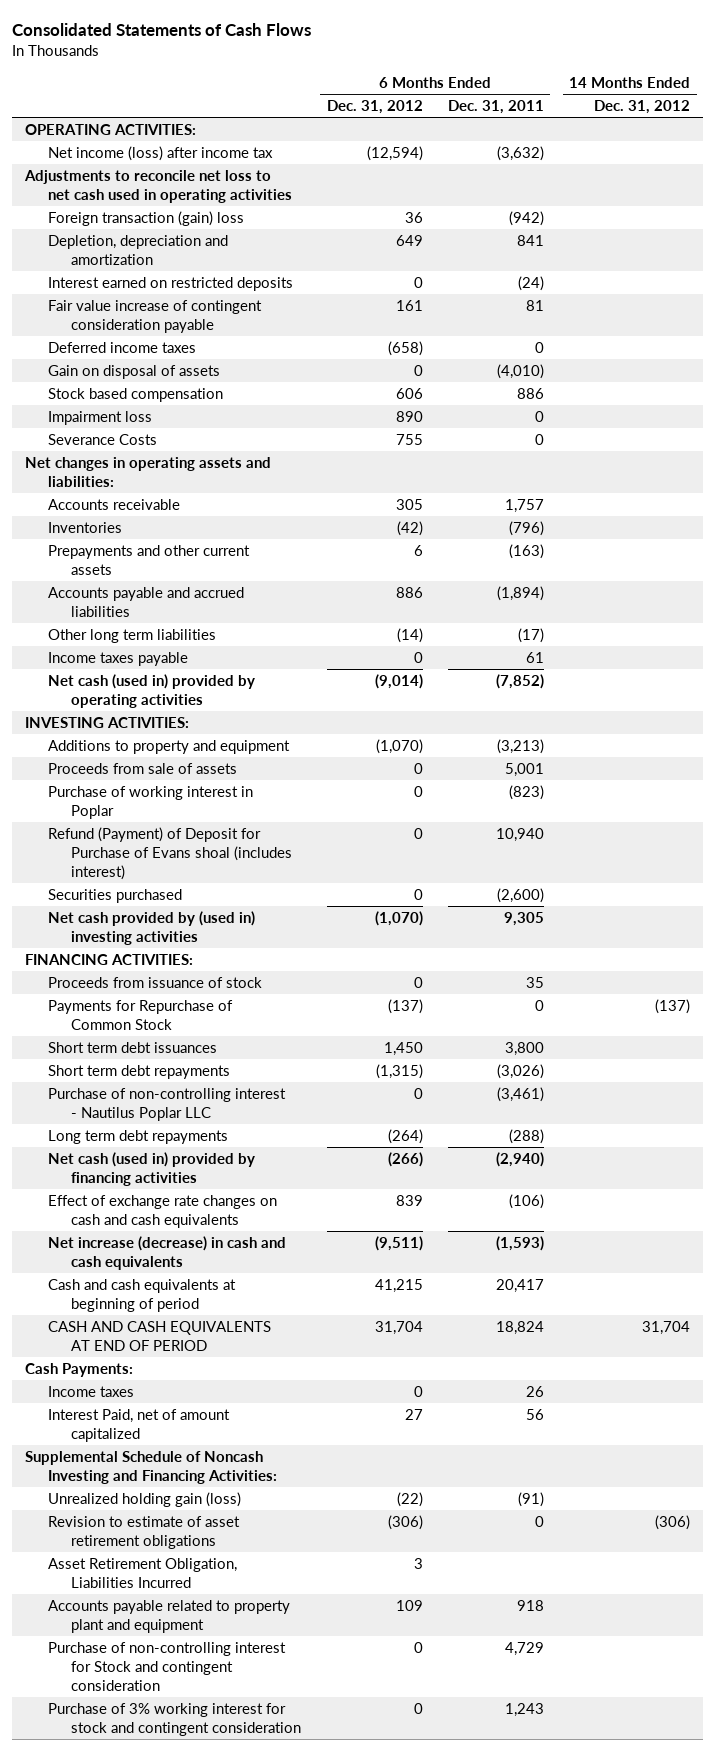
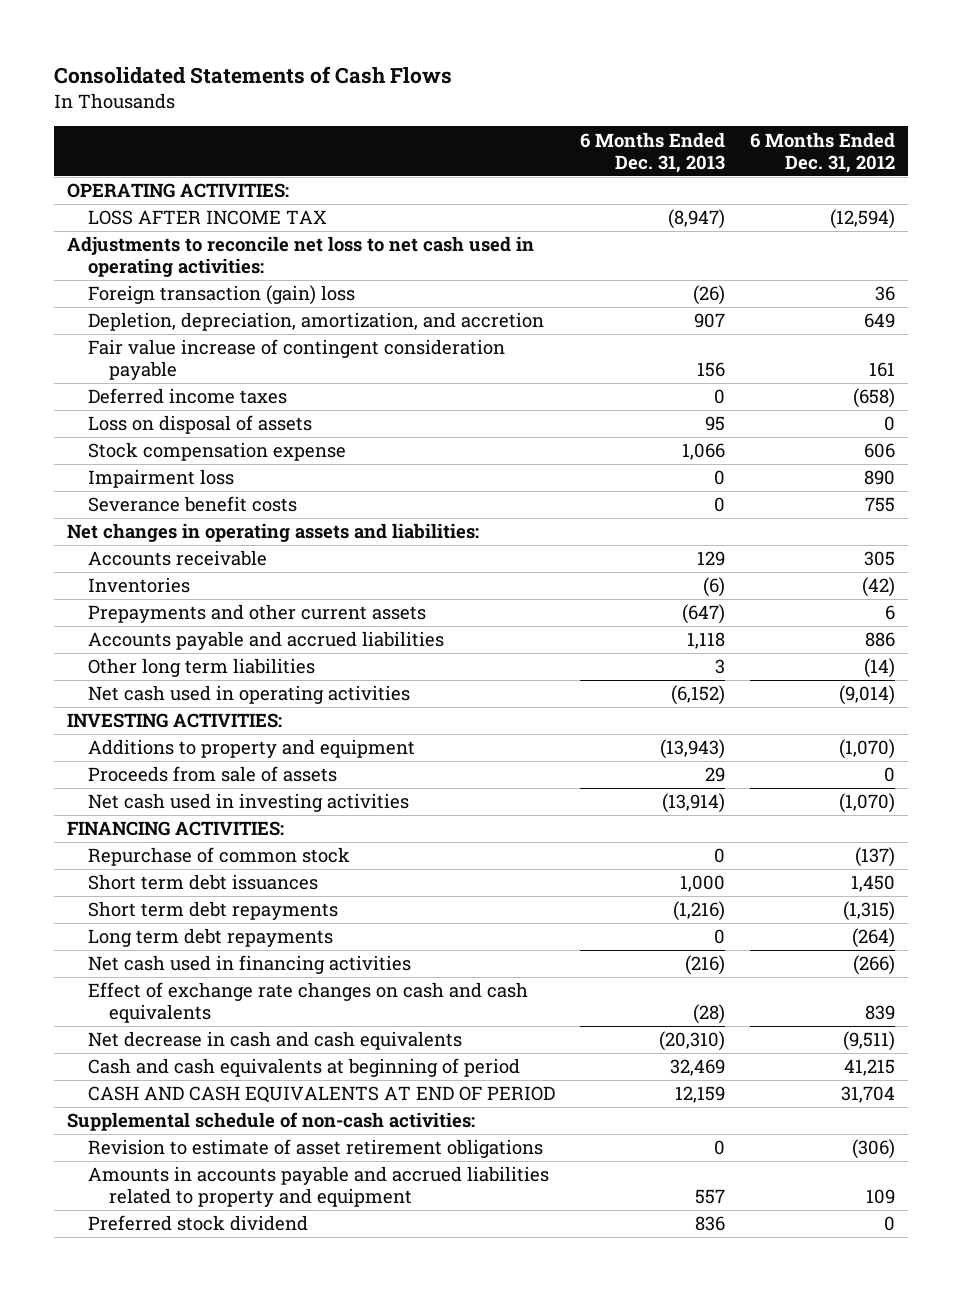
- | 6 Months Ended Dec. 31, 2012 | 6 Months Ended Dec. 31, 2011 | 14 Months Ended Dec. 31, 2012
+ | 6 Months Ended Dec. 31, 2013 | 6 Months Ended Dec. 31, 2012
- Net income (loss) after income tax | (12,594) | (3,632) |
- Adjustments to reconcile net loss to net cash used in operating activities
+ LOSS AFTER INCOME TAX | (8,947) | (12,594)
+ Adjustments to reconcile net loss to net cash used in operating activities:
- Depletion, depreciation and amortization | 649 | 841 |
- Interest earned on restricted deposits | 0 | (24) |
+ Depletion, depreciation, amortization, and accretion | 907 | 649
- Gain on disposal of assets | 0 | (4,010) |
- Stock based compensation | 606 | 886 |
+ Loss on disposal of assets | 95 | 0
+ Stock compensation expense | 1,066 | 606
- Severance Costs | 755 | 0 |
+ Severance benefit costs | 0 | 755
- Income taxes payable | 0 | 61 |
- Net cash (used in) provided by operating activities | (9,014) | (7,852) |
+ Net cash used in operating activities | (6,152) | (9,014)
- Purchase of working interest in Poplar | 0 | (823) |
- Refund (Payment) of Deposit for Purchase of Evans shoal (includes interest) | 0 | 10,940 |
- Securities purchased | 0 | (2,600) |
- Net cash provided by (used in) investing activities | (1,070) | 9,305 |
+ Net cash used in investing activities | (13,914) | (1,070)
- Proceeds from issuance of stock | 0 | 35 |
- Payments for Repurchase of Common Stock | (137) | 0 | (137)
+ Repurchase of common stock | 0 | (137)
- Purchase of non-controlling interest - Nautilus Poplar LLC | 0 | (3,461) |
- Net cash (used in) provided by financing activities | (266) | (2,940) |
+ Net cash used in financing activities | (216) | (266)
- Net increase (decrease) in cash and cash equivalents | (9,511) | (1,593) |
+ Net decrease in cash and cash equivalents | (20,310) | (9,511)
- Cash Payments:
- Income taxes | 0 | 26 |
- Interest Paid, net of amount capitalized | 27 | 56 |
- Supplemental Schedule of Noncash Investing and Financing Activities:
- Unrealized holding gain (loss) | (22) | (91) |
+ Supplemental schedule of non-cash activities:
- Asset Retirement Obligation, Liabilities Incurred | 3 | |
- Accounts payable related to property plant and equipment | 109 | 918 |
- Purchase of non-controlling interest for Stock and contingent consideration | 0 | 4,729 |
- Purchase of 3% working interest for stock and contingent consideration | 0 | 1,243 |
+ Amounts in accounts payable and accrued liabilities related to property and equipment | 557 | 109
+ Preferred stock dividend | 836 | 0

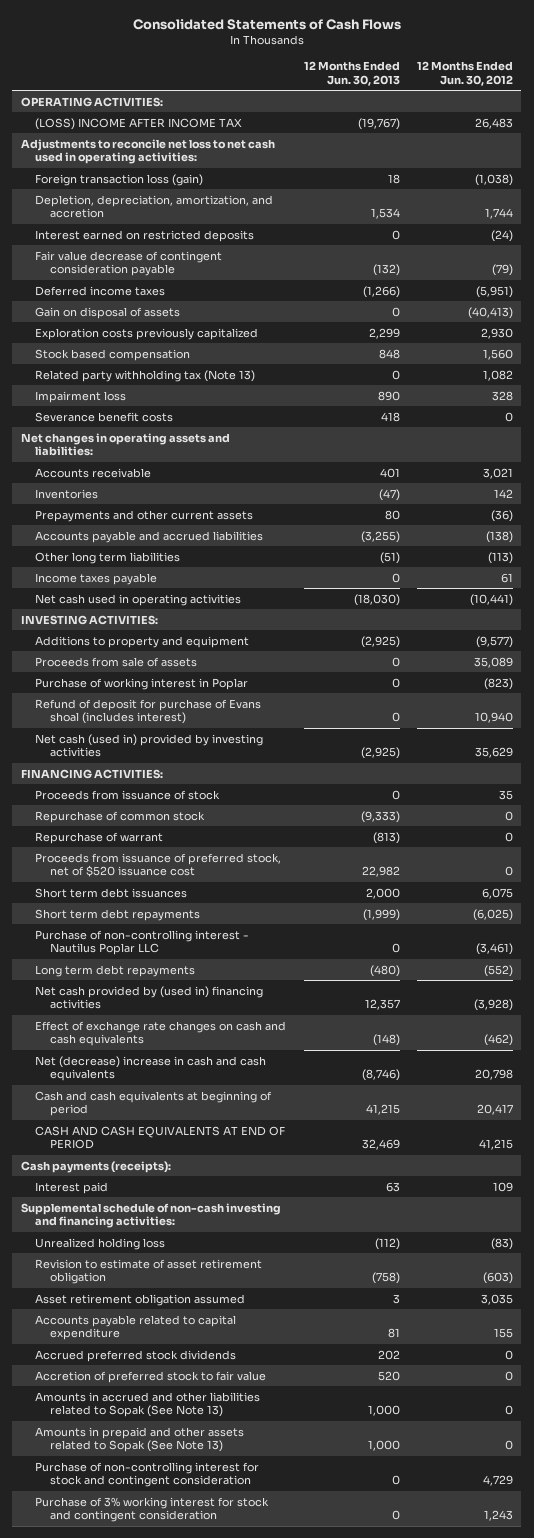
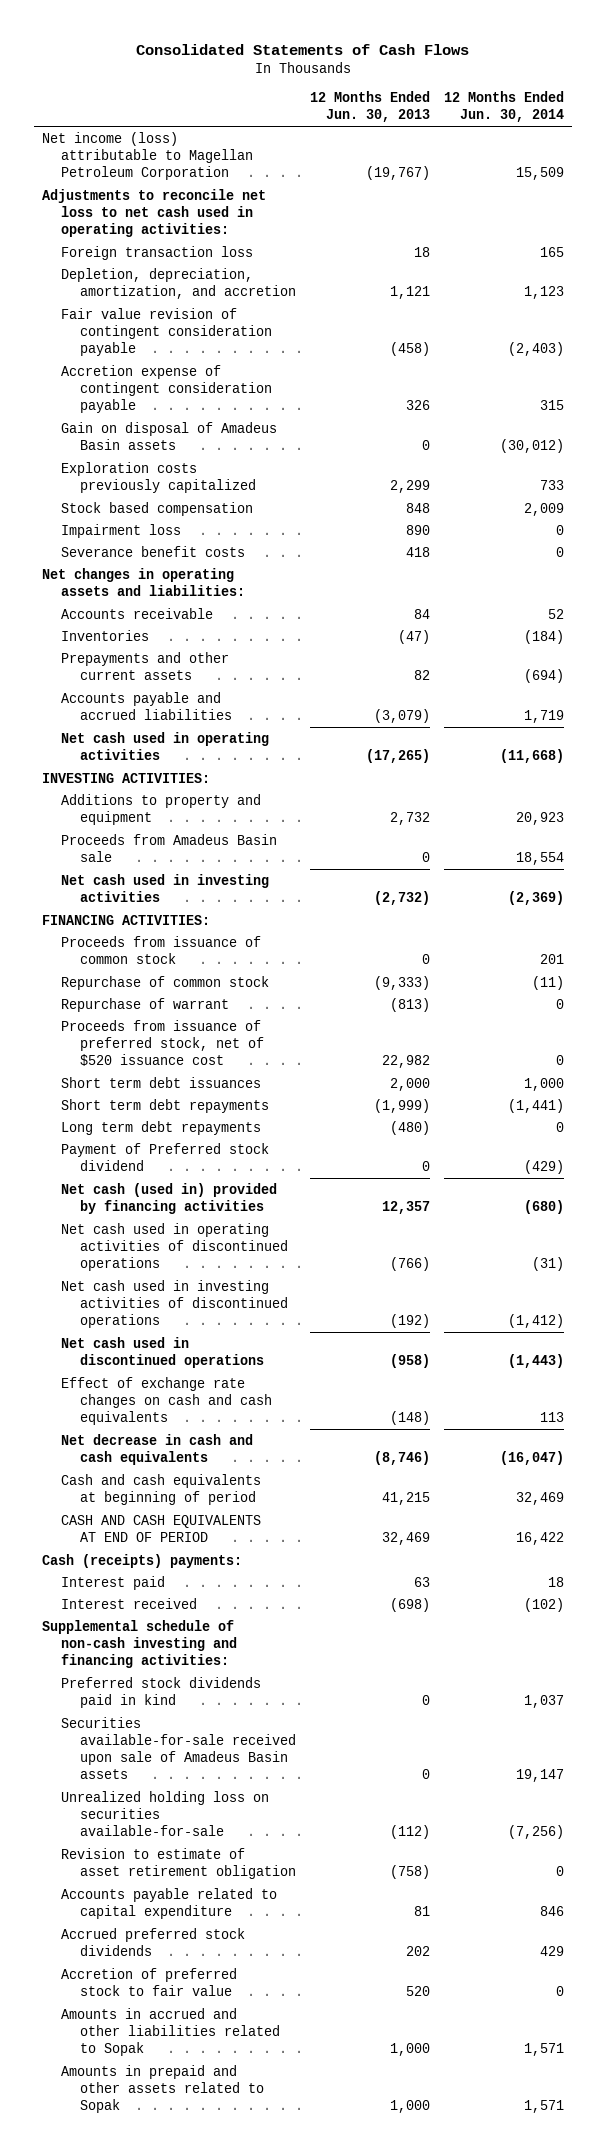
- | 12 Months Ended Jun. 30, 2013 | 12 Months Ended Jun. 30, 2012
+ | 12 Months Ended Jun. 30, 2013 | 12 Months Ended Jun. 30, 2014
- OPERATING ACTIVITIES:
- (LOSS) INCOME AFTER INCOME TAX | (19,767) | 26,483
+ Net income (loss) attributable to Magellan Petroleum Corporation | (19,767) | 15,509
- Foreign transaction loss (gain) | 18 | (1,038)
- Depletion, depreciation, amortization, and accretion | 1,534 | 1,744
- Interest earned on restricted deposits | 0 | (24)
- Fair value decrease of contingent consideration payable | (132) | (79)
- Deferred income taxes | (1,266) | (5,951)
- Gain on disposal of assets | 0 | (40,413)
+ Foreign transaction loss | 18 | 165
+ Depletion, depreciation, amortization, and accretion | 1,121 | 1,123
+ Fair value revision of contingent consideration payable | (458) | (2,403)
+ Accretion expense of contingent consideration payable | 326 | 315
+ Gain on disposal of Amadeus Basin assets | 0 | (30,012)
- Related party withholding tax (Note 13) | 0 | 1,082
- Accounts receivable | 401 | 3,021
+ Accounts receivable | 84 | 52
- Prepayments and other current assets | 80 | (36)
- Accounts payable and accrued liabilities | (3,255) | (138)
- Other long term liabilities | (51) | (113)
- Income taxes payable | 0 | 61
- Net cash used in operating activities | (18,030) | (10,441)
+ Prepayments and other current assets | 82 | (694)
+ Accounts payable and accrued liabilities | (3,079) | 1,719
+ Net cash used in operating activities | (17,265) | (11,668)
- Additions to property and equipment | (2,925) | (9,577)
- Proceeds from sale of assets | 0 | 35,089
- Purchase of working interest in Poplar | 0 | (823)
- Refund of deposit for purchase of Evans shoal (includes interest) | 0 | 10,940
- Net cash (used in) provided by investing activities | (2,925) | 35,629
+ Additions to property and equipment | 2,732 | 20,923
+ Proceeds from Amadeus Basin sale | 0 | 18,554
+ Net cash used in investing activities | (2,732) | (2,369)
- Proceeds from issuance of stock | 0 | 35
+ Proceeds from issuance of common stock | 0 | 201
- Purchase of non-controlling interest - Nautilus Poplar LLC | 0 | (3,461)
- Net cash provided by (used in) financing activities | 12,357 | (3,928)
+ Payment of Preferred stock dividend | 0 | (429)
+ Net cash (used in) provided by financing activities | 12,357 | (680)
+ Net cash used in operating activities of discontinued operations | (766) | (31)
+ Net cash used in investing activities of discontinued operations | (192) | (1,412)
+ Net cash used in discontinued operations | (958) | (1,443)
- Net (decrease) increase in cash and cash equivalents | (8,746) | 20,798
+ Net decrease in cash and cash equivalents | (8,746) | (16,047)
- Cash payments (receipts):
+ Cash (receipts) payments:
+ Interest received | (698) | (102)
- Unrealized holding loss | (112) | (83)
+ Preferred stock dividends paid in kind | 0 | 1,037
+ Securities available-for-sale received upon sale of Amadeus Basin assets | 0 | 19,147
+ Unrealized holding loss on securities available-for-sale | (112) | (7,256)
- Asset retirement obligation assumed | 3 | 3,035
- Amounts in accrued and other liabilities related to Sopak (See Note 13) | 1,000 | 0
- Amounts in prepaid and other assets related to Sopak (See Note 13) | 1,000 | 0
- Purchase of non-controlling interest for stock and contingent consideration | 0 | 4,729
- Purchase of 3% working interest for stock and contingent consideration | 0 | 1,243
+ Amounts in accrued and other liabilities related to Sopak | 1,000 | 1,571
+ Amounts in prepaid and other assets related to Sopak | 1,000 | 1,571

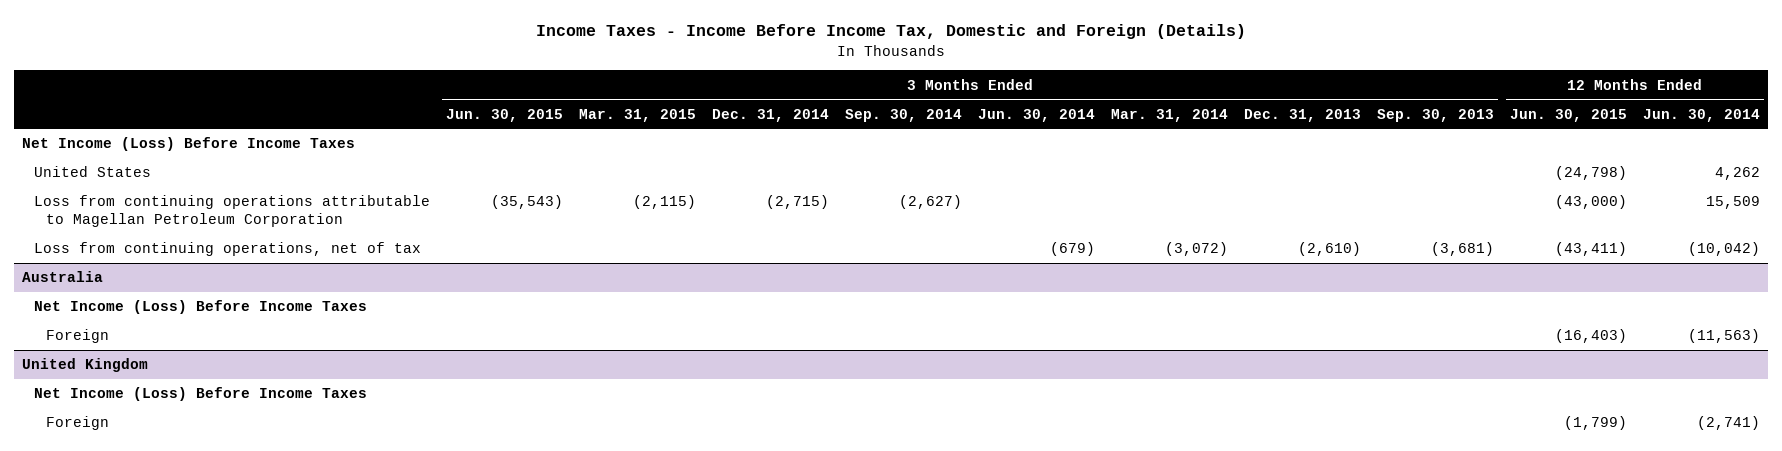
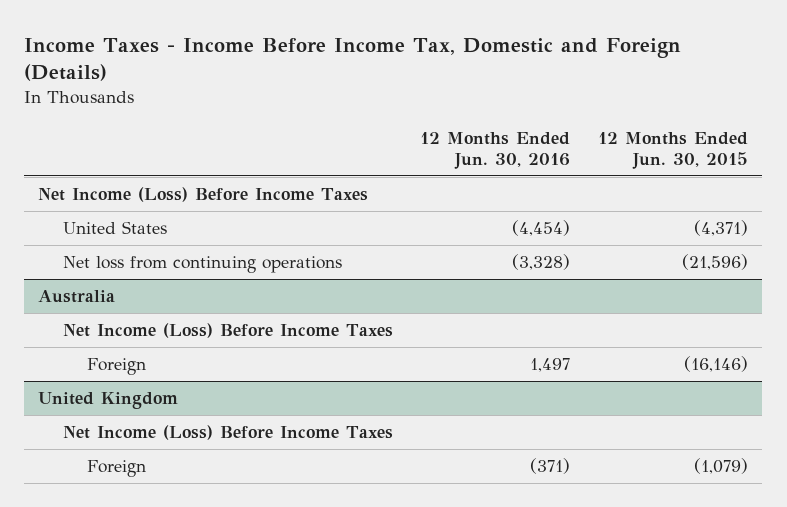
- | 3 Months Ended Jun. 30, 2015 | 3 Months Ended Mar. 31, 2015 | 3 Months Ended Dec. 31, 2014 | 3 Months Ended Sep. 30, 2014 | 3 Months Ended Jun. 30, 2014 | 3 Months Ended Mar. 31, 2014 | 3 Months Ended Dec. 31, 2013 | 3 Months Ended Sep. 30, 2013 | 12 Months Ended Jun. 30, 2015 | 12 Months Ended Jun. 30, 2014
+ | 12 Months Ended Jun. 30, 2016 | 12 Months Ended Jun. 30, 2015
- United States | | | | | | | | | (24,798) | 4,262
- Loss from continuing operations attributable to Magellan Petroleum Corporation | (35,543) | (2,115) | (2,715) | (2,627) | | | | | (43,000) | 15,509
- Loss from continuing operations, net of tax | | | | | (679) | (3,072) | (2,610) | (3,681) | (43,411) | (10,042)
+ United States | (4,454) | (4,371)
+ Net loss from continuing operations | (3,328) | (21,596)
@ Australia
- Foreign | | | | | | | | | (16,403) | (11,563)
+ Foreign | 1,497 | (16,146)
@ United Kingdom
- Foreign | | | | | | | | | (1,799) | (2,741)
+ Foreign | (371) | (1,079)

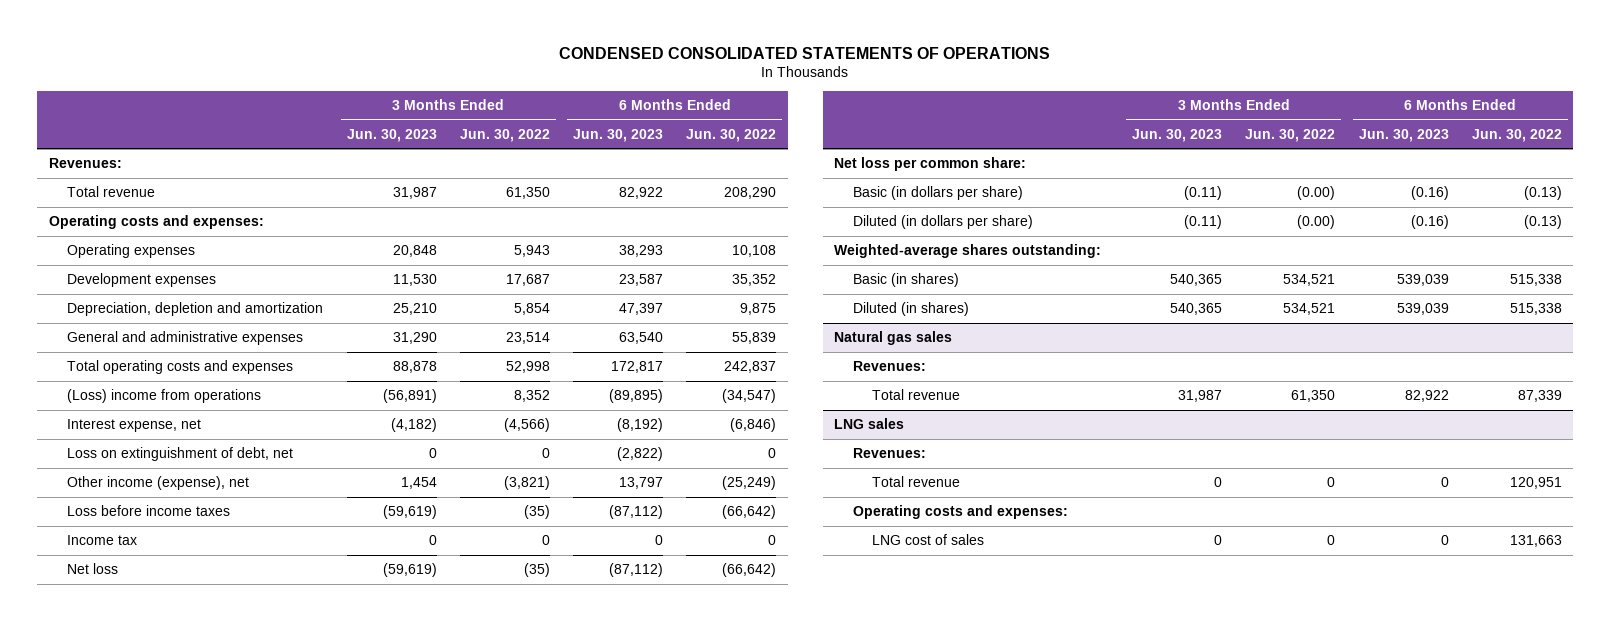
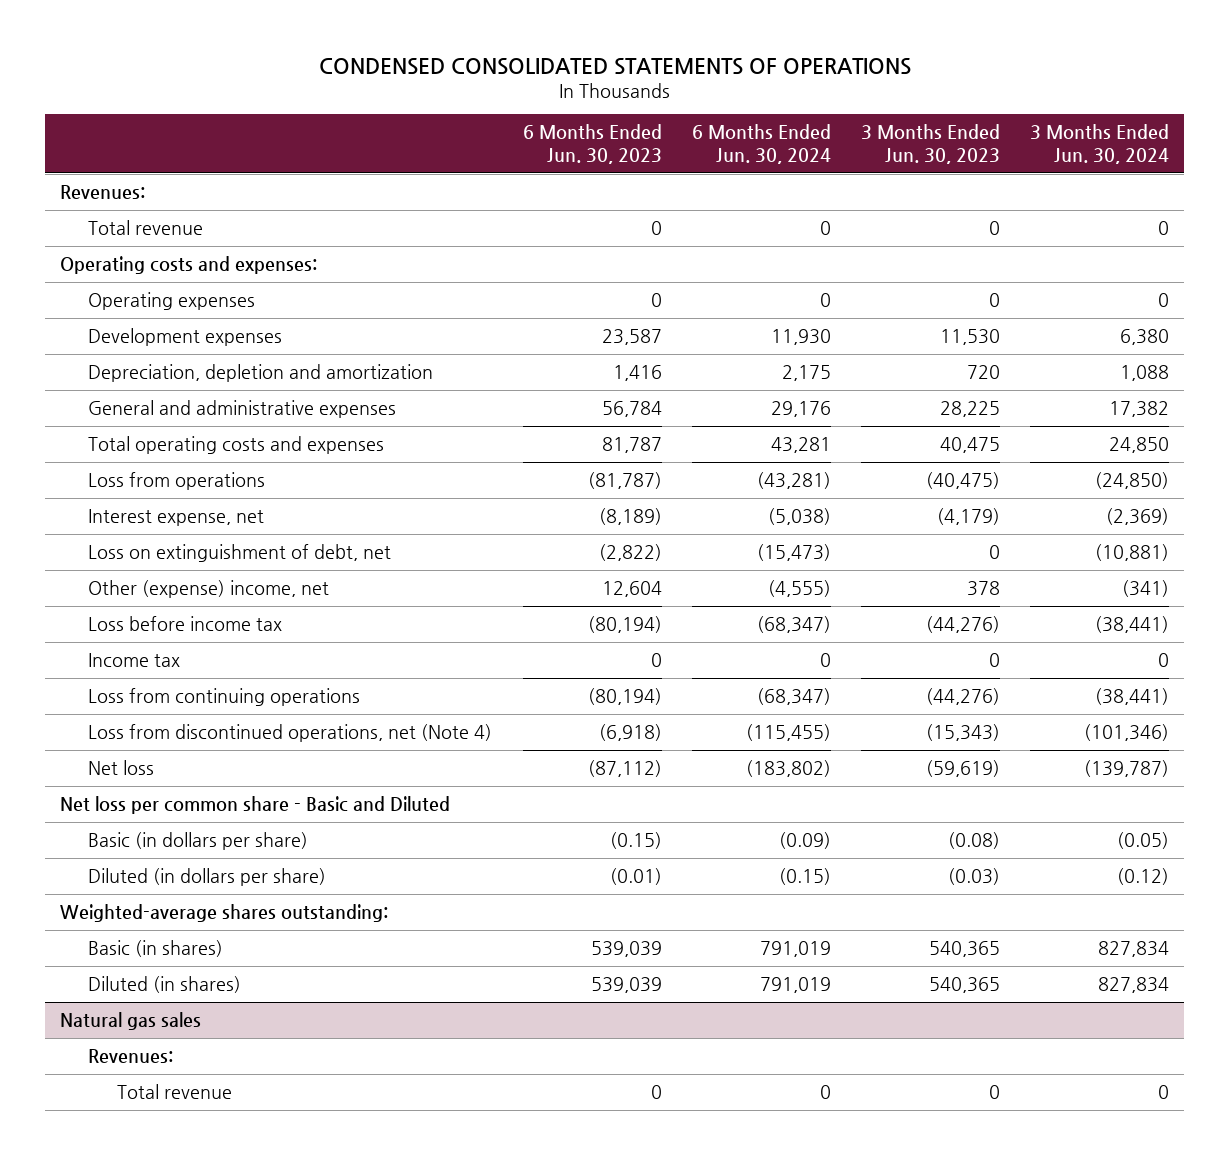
- | 3 Months Ended Jun. 30, 2023 | 3 Months Ended Jun. 30, 2022 | 6 Months Ended Jun. 30, 2023 | 6 Months Ended Jun. 30, 2022
+ | 6 Months Ended Jun. 30, 2023 | 6 Months Ended Jun. 30, 2024 | 3 Months Ended Jun. 30, 2023 | 3 Months Ended Jun. 30, 2024
- Total revenue | 31,987 | 61,350 | 82,922 | 208,290
+ Total revenue | 0 | 0 | 0 | 0
- Operating expenses | 20,848 | 5,943 | 38,293 | 10,108
+ Operating expenses | 0 | 0 | 0 | 0
- Depreciation, depletion and amortization | 25,210 | 5,854 | 47,397 | 9,875
- General and administrative expenses | 31,290 | 23,514 | 63,540 | 55,839
- Total operating costs and expenses | 88,878 | 52,998 | 172,817 | 242,837
- (Loss) income from operations | (56,891) | 8,352 | (89,895) | (34,547)
- Interest expense, net | (4,182) | (4,566) | (8,192) | (6,846)
+ Depreciation, depletion and amortization | 1,416 | 2,175 | 720 | 1,088
+ General and administrative expenses | 56,784 | 29,176 | 28,225 | 17,382
+ Total operating costs and expenses | 81,787 | 43,281 | 40,475 | 24,850
+ Loss from operations | (81,787) | (43,281) | (40,475) | (24,850)
+ Interest expense, net | (8,189) | (5,038) | (4,179) | (2,369)
- Other income (expense), net | 1,454 | (3,821) | 13,797 | (25,249)
- Loss before income taxes | (59,619) | (35) | (87,112) | (66,642)
+ Other (expense) income, net | 12,604 | (4,555) | 378 | (341)
+ Loss before income tax | (80,194) | (68,347) | (44,276) | (38,441)
+ Loss from continuing operations | (80,194) | (68,347) | (44,276) | (38,441)
+ Loss from discontinued operations, net (Note 4) | (6,918) | (115,455) | (15,343) | (101,346)
- Net loss per common share:
- Basic (in dollars per share) | (0.11) | (0.00) | (0.16) | (0.13)
- Diluted (in dollars per share) | (0.11) | (0.00) | (0.16) | (0.13)
+ Net loss per common share - Basic and Diluted
+ Basic (in dollars per share) | (0.15) | (0.09) | (0.08) | (0.05)
+ Diluted (in dollars per share) | (0.01) | (0.15) | (0.03) | (0.12)
@ Natural gas sales
- Total revenue | 31,987 | 61,350 | 82,922 | 87,339
- LNG sales
- Revenues:
- Operating costs and expenses:
- LNG cost of sales | 0 | 0 | 0 | 131,663

